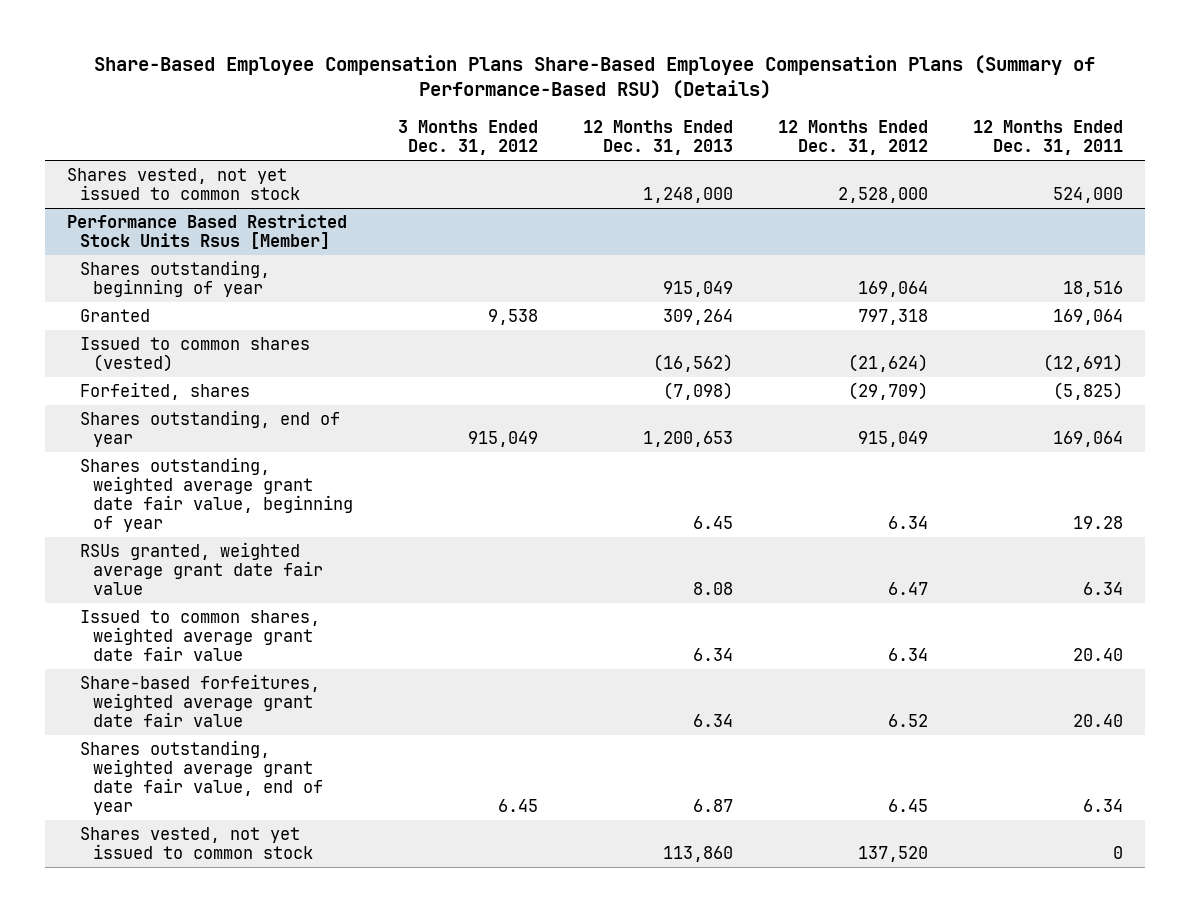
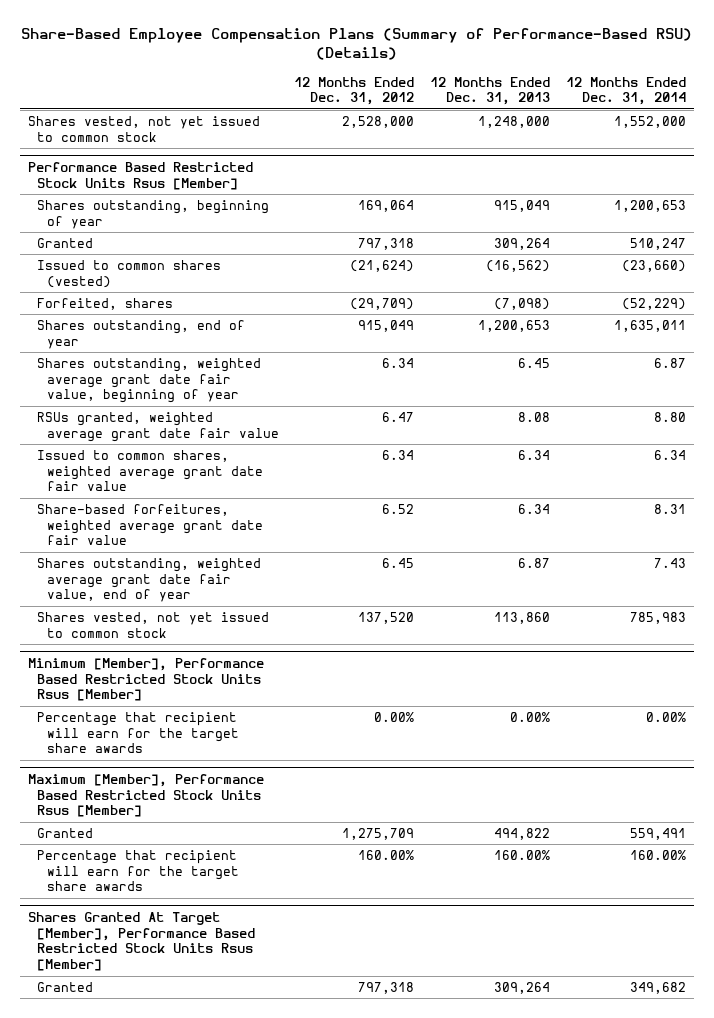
- Share-Based Employee Compensation Plans Share-Based Employee Compensation Plans (Summary of Performance-Based RSU) (Details)
+ Share-Based Employee Compensation Plans (Summary of Performance-Based RSU) (Details)
- | 3 Months Ended Dec. 31, 2012 | 12 Months Ended Dec. 31, 2013 | 12 Months Ended Dec. 31, 2012 | 12 Months Ended Dec. 31, 2011
+ | 12 Months Ended Dec. 31, 2012 | 12 Months Ended Dec. 31, 2013 | 12 Months Ended Dec. 31, 2014
+ Minimum [Member], Performance Based Restricted Stock Units Rsus [Member]
+ Percentage that recipient will earn for the target share awards | 0.00% | 0.00% | 0.00%
+ Maximum [Member], Performance Based Restricted Stock Units Rsus [Member]
+ Granted | 1,275,709 | 494,822 | 559,491
+ Percentage that recipient will earn for the target share awards | 160.00% | 160.00% | 160.00%
+ Shares Granted At Target [Member], Performance Based Restricted Stock Units Rsus [Member]
+ Granted | 797,318 | 309,264 | 349,682

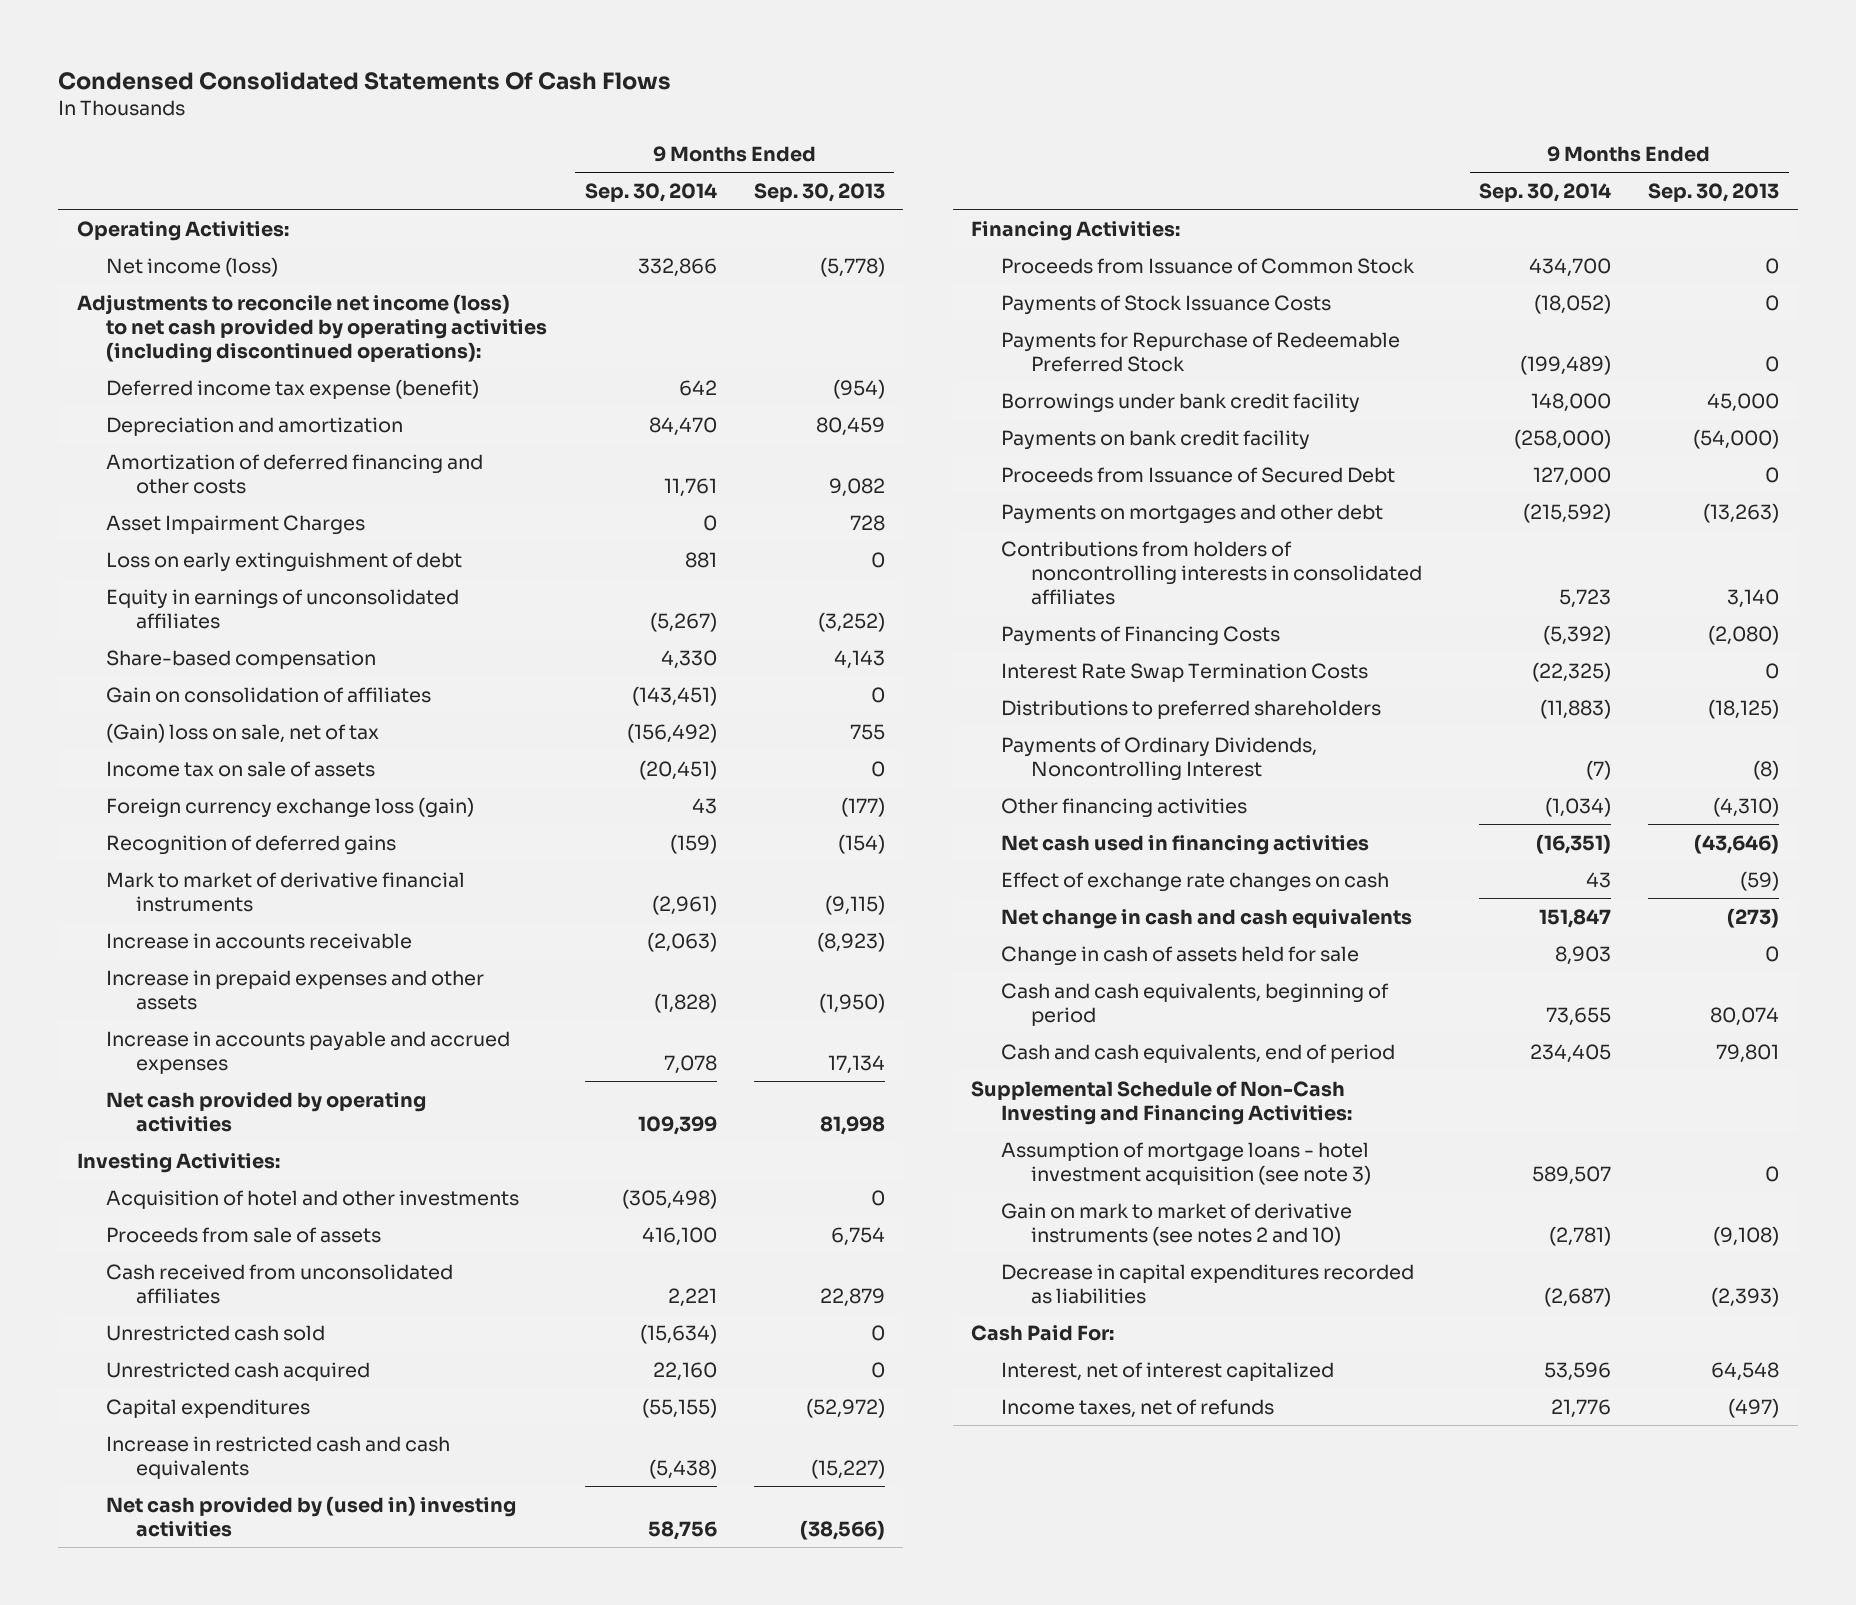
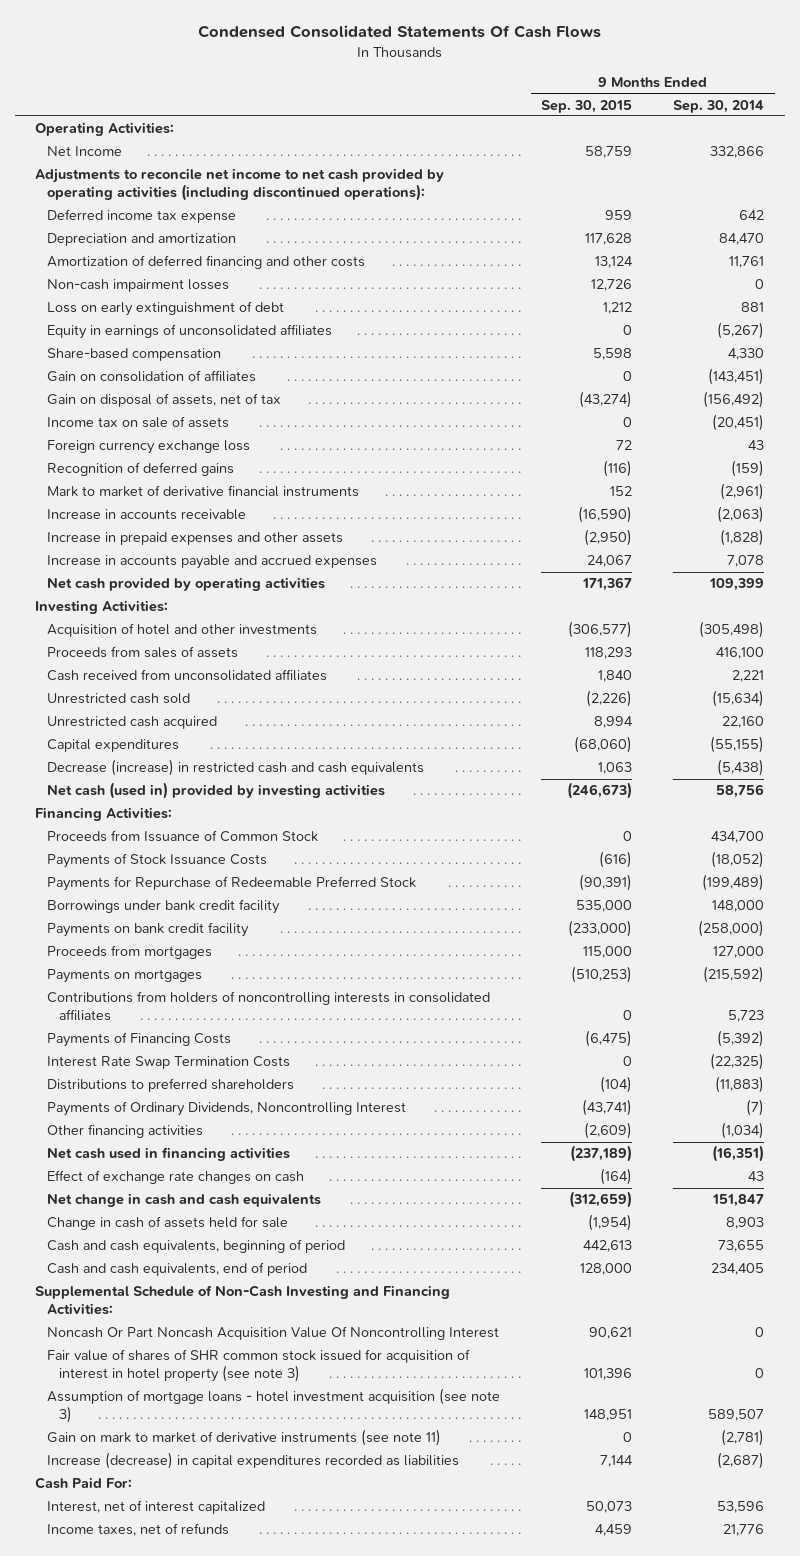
- | 9 Months Ended Sep. 30, 2014 | 9 Months Ended Sep. 30, 2013
+ | 9 Months Ended Sep. 30, 2015 | 9 Months Ended Sep. 30, 2014
- Net income (loss) | 332,866 | (5,778)
- Adjustments to reconcile net income (loss) to net cash provided by operating activities (including discontinued operations):
- Deferred income tax expense (benefit) | 642 | (954)
+ Net Income | 58,759 | 332,866
+ Adjustments to reconcile net income to net cash provided by operating activities (including discontinued operations):
+ Deferred income tax expense | 959 | 642
- Asset Impairment Charges | 0 | 728
+ Non-cash impairment losses | 12,726 | 0
- (Gain) loss on sale, net of tax | (156,492) | 755
+ Gain on disposal of assets, net of tax | (43,274) | (156,492)
- Foreign currency exchange loss (gain) | 43 | (177)
+ Foreign currency exchange loss | 72 | 43
- Proceeds from sale of assets | 416,100 | 6,754
+ Proceeds from sales of assets | 118,293 | 416,100
- Increase in restricted cash and cash equivalents | (5,438) | (15,227)
- Net cash provided by (used in) investing activities | 58,756 | (38,566)
+ Decrease (increase) in restricted cash and cash equivalents | 1,063 | (5,438)
+ Net cash (used in) provided by investing activities | (246,673) | 58,756
- Proceeds from Issuance of Secured Debt | 127,000 | 0
- Payments on mortgages and other debt | (215,592) | (13,263)
+ Proceeds from mortgages | 115,000 | 127,000
+ Payments on mortgages | (510,253) | (215,592)
+ Noncash Or Part Noncash Acquisition Value Of Noncontrolling Interest | 90,621 | 0
+ Fair value of shares of SHR common stock issued for acquisition of interest in hotel property (see note 3) | 101,396 | 0
- Gain on mark to market of derivative instruments (see notes 2 and 10) | (2,781) | (9,108)
- Decrease in capital expenditures recorded as liabilities | (2,687) | (2,393)
+ Gain on mark to market of derivative instruments (see note 11) | 0 | (2,781)
+ Increase (decrease) in capital expenditures recorded as liabilities | 7,144 | (2,687)

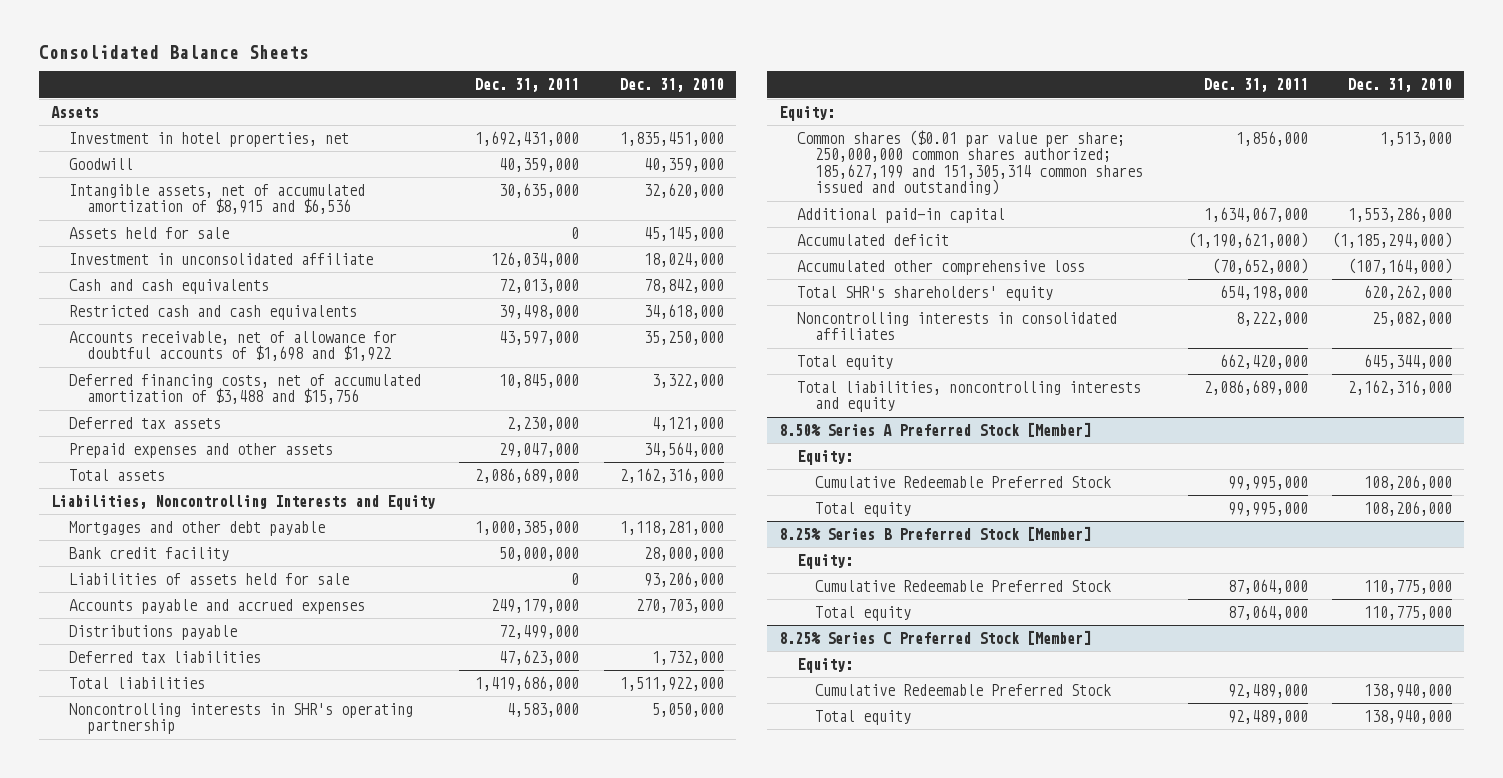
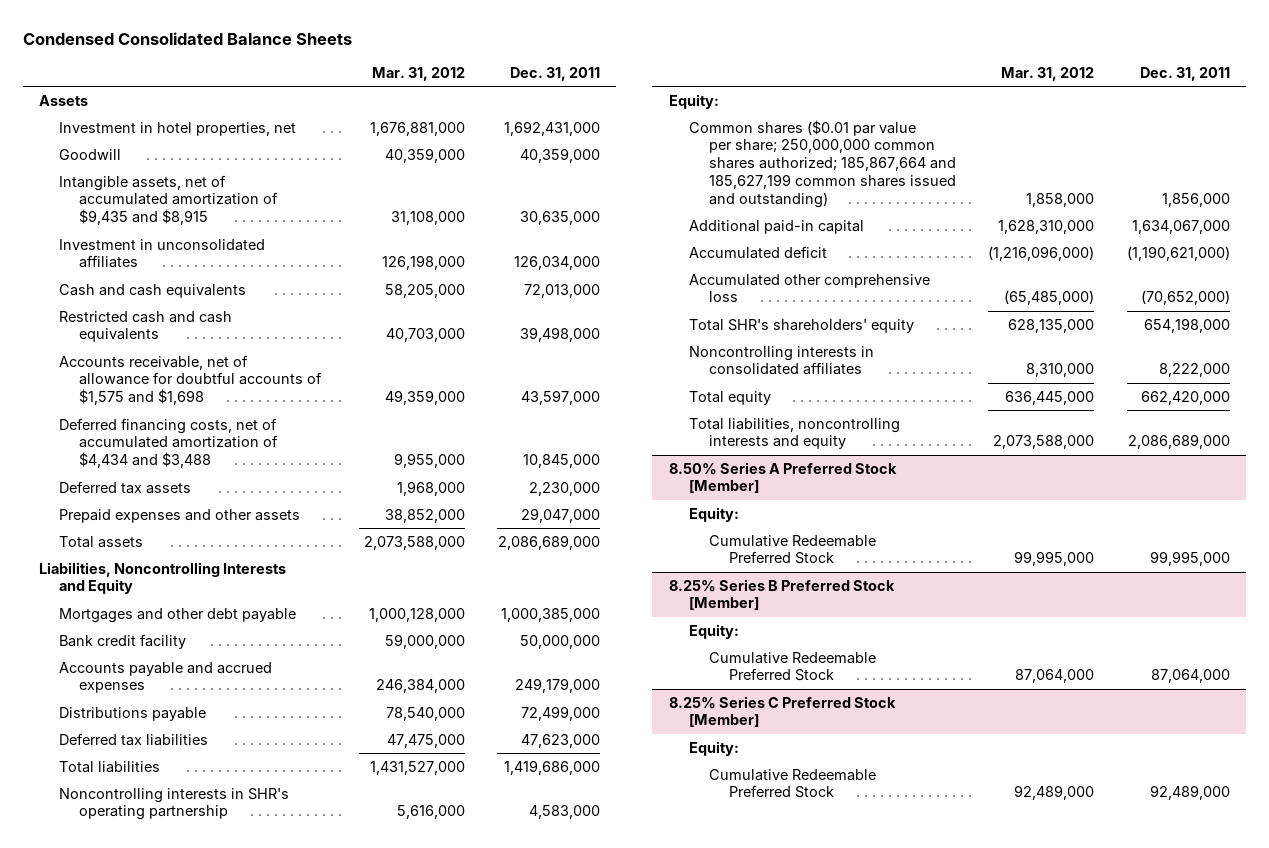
- Consolidated Balance Sheets
+ Condensed Consolidated Balance Sheets
- | Dec. 31, 2011 | Dec. 31, 2010
+ | Mar. 31, 2012 | Dec. 31, 2011
- Intangible assets, net of accumulated amortization of $8,915 and $6,536 | 30,635,000 | 32,620,000
- Assets held for sale | 0 | 45,145,000
- Investment in unconsolidated affiliate | 126,034,000 | 18,024,000
+ Intangible assets, net of accumulated amortization of $9,435 and $8,915 | 31,108,000 | 30,635,000
+ Investment in unconsolidated affiliates | 126,198,000 | 126,034,000
- Accounts receivable, net of allowance for doubtful accounts of $1,698 and $1,922 | 43,597,000 | 35,250,000
- Deferred financing costs, net of accumulated amortization of $3,488 and $15,756 | 10,845,000 | 3,322,000
+ Accounts receivable, net of allowance for doubtful accounts of $1,575 and $1,698 | 49,359,000 | 43,597,000
+ Deferred financing costs, net of accumulated amortization of $4,434 and $3,488 | 9,955,000 | 10,845,000
- Liabilities of assets held for sale | 0 | 93,206,000
- Common shares ($0.01 par value per share; 250,000,000 common shares authorized; 185,627,199 and 151,305,314 common shares issued and outstanding) | 1,856,000 | 1,513,000
+ Common shares ($0.01 par value per share; 250,000,000 common shares authorized; 185,867,664 and 185,627,199 common shares issued and outstanding) | 1,858,000 | 1,856,000
@ 8.50% Series A Preferred Stock [Member]
- Total equity | 99,995,000 | 108,206,000
@ 8.25% Series B Preferred Stock [Member]
- Total equity | 87,064,000 | 110,775,000
@ 8.25% Series C Preferred Stock [Member]
- Total equity | 92,489,000 | 138,940,000

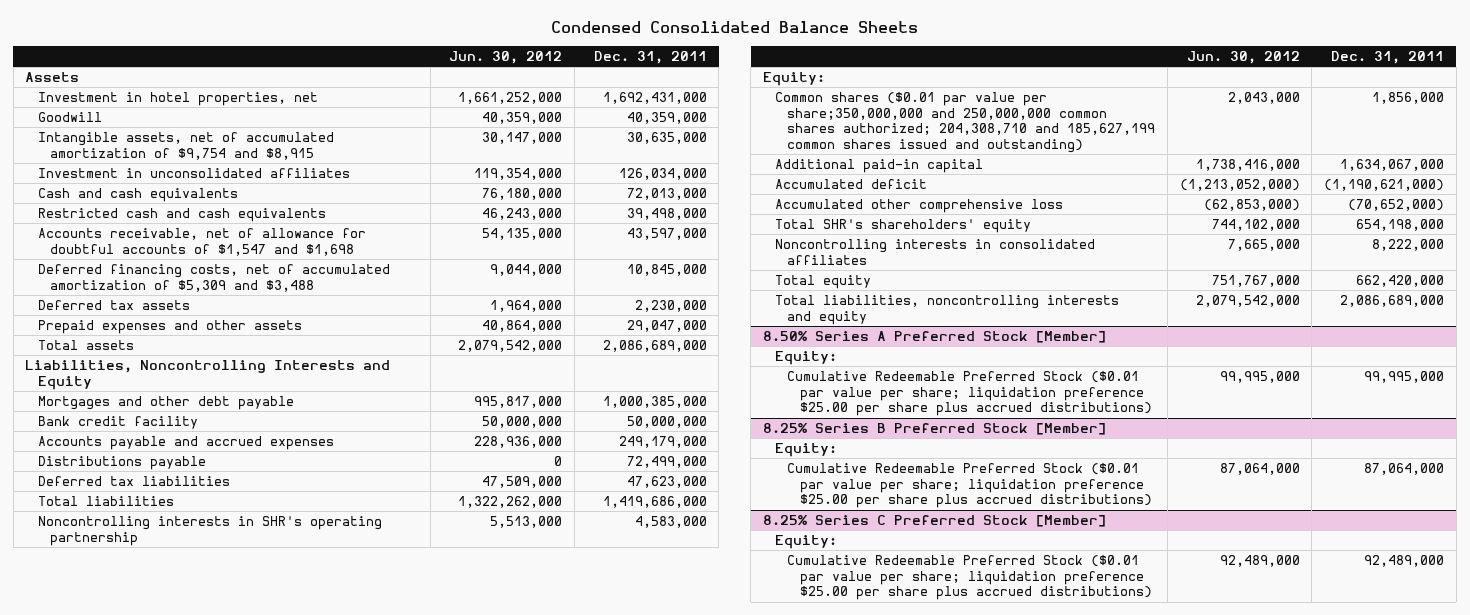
- | Mar. 31, 2012 | Dec. 31, 2011
+ | Jun. 30, 2012 | Dec. 31, 2011
- Intangible assets, net of accumulated amortization of $9,435 and $8,915 | 31,108,000 | 30,635,000
+ Intangible assets, net of accumulated amortization of $9,754 and $8,915 | 30,147,000 | 30,635,000
- Accounts receivable, net of allowance for doubtful accounts of $1,575 and $1,698 | 49,359,000 | 43,597,000
- Deferred financing costs, net of accumulated amortization of $4,434 and $3,488 | 9,955,000 | 10,845,000
+ Accounts receivable, net of allowance for doubtful accounts of $1,547 and $1,698 | 54,135,000 | 43,597,000
+ Deferred financing costs, net of accumulated amortization of $5,309 and $3,488 | 9,044,000 | 10,845,000
- Common shares ($0.01 par value per share; 250,000,000 common shares authorized; 185,867,664 and 185,627,199 common shares issued and outstanding) | 1,858,000 | 1,856,000
+ Common shares ($0.01 par value per share;350,000,000 and 250,000,000 common shares authorized; 204,308,710 and 185,627,199 common shares issued and outstanding) | 2,043,000 | 1,856,000
@ 8.50% Series A Preferred Stock [Member]
- Cumulative Redeemable Preferred Stock | 99,995,000 | 99,995,000
+ Cumulative Redeemable Preferred Stock ($0.01 par value per share; liquidation preference $25.00 per share plus accrued distributions) | 99,995,000 | 99,995,000
@ 8.25% Series B Preferred Stock [Member]
- Cumulative Redeemable Preferred Stock | 87,064,000 | 87,064,000
+ Cumulative Redeemable Preferred Stock ($0.01 par value per share; liquidation preference $25.00 per share plus accrued distributions) | 87,064,000 | 87,064,000
@ 8.25% Series C Preferred Stock [Member]
- Cumulative Redeemable Preferred Stock | 92,489,000 | 92,489,000
+ Cumulative Redeemable Preferred Stock ($0.01 par value per share; liquidation preference $25.00 per share plus accrued distributions) | 92,489,000 | 92,489,000

